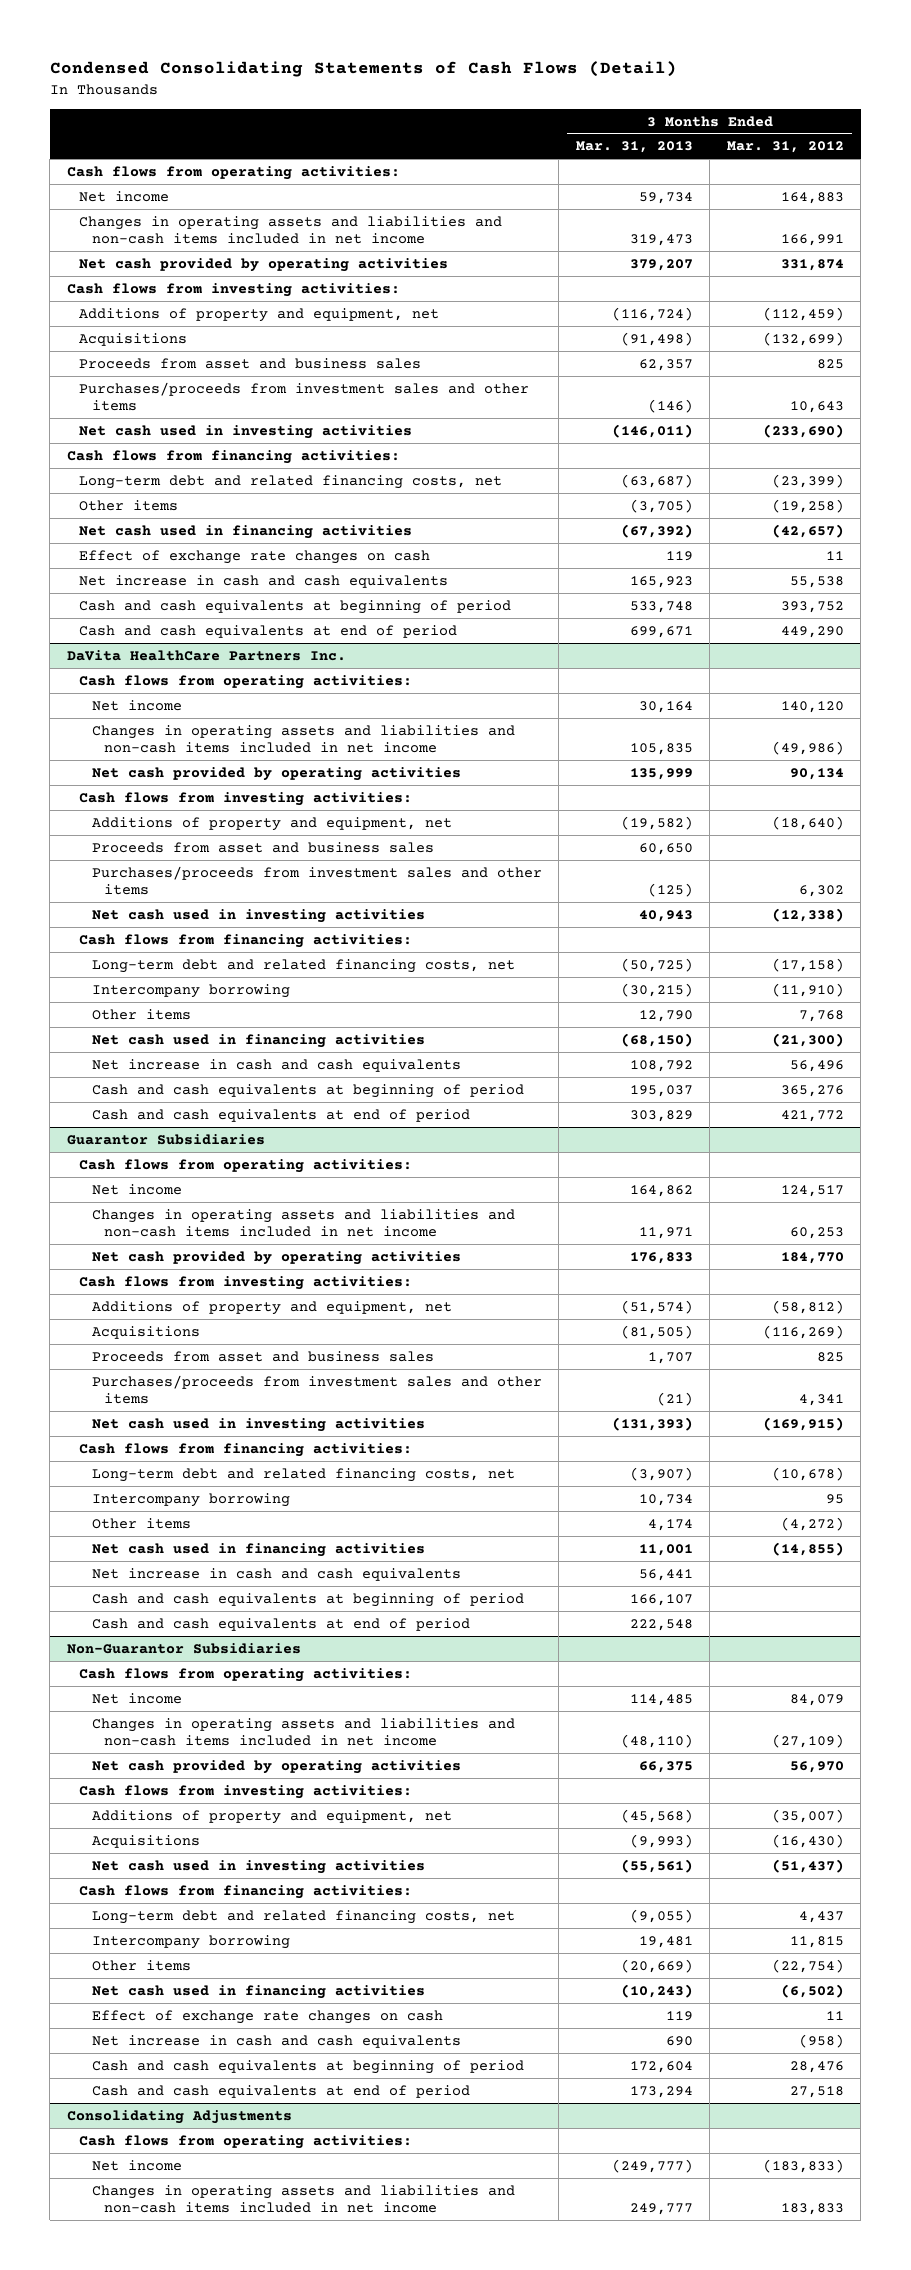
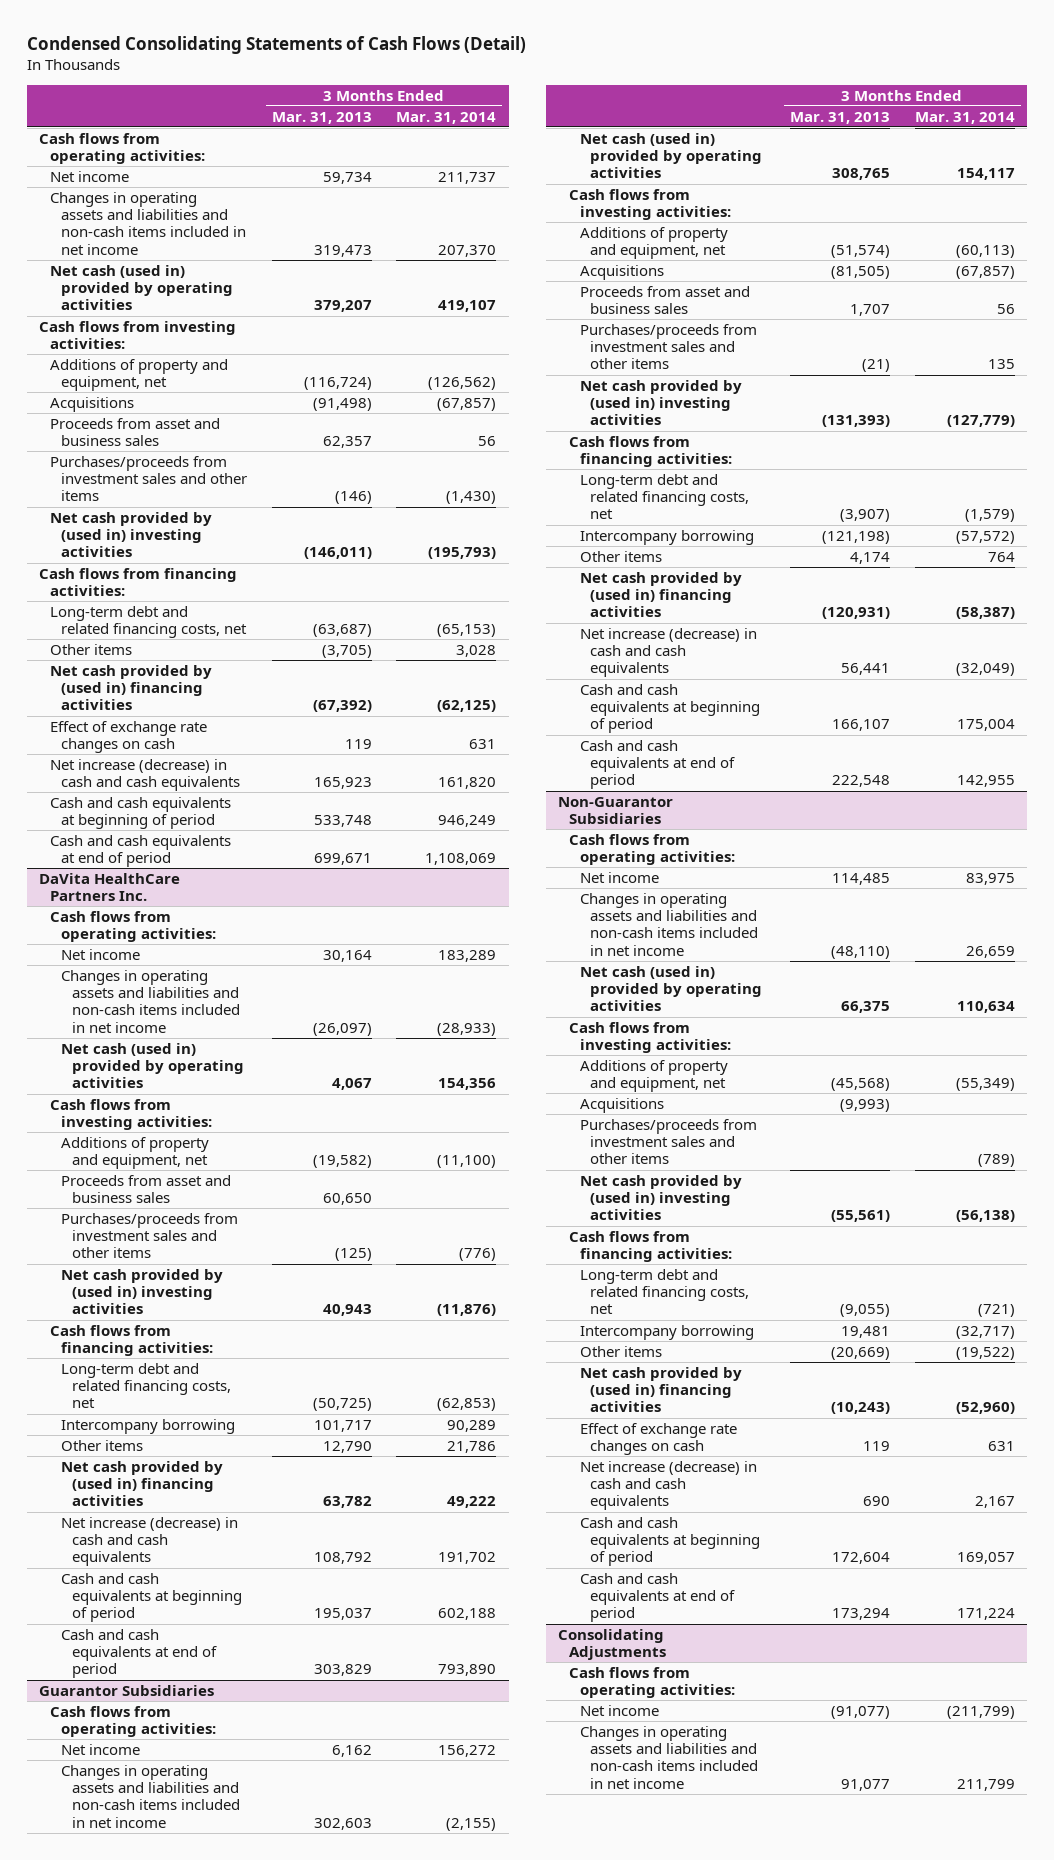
- | 3 Months Ended Mar. 31, 2013 | 3 Months Ended Mar. 31, 2012
+ | 3 Months Ended Mar. 31, 2013 | 3 Months Ended Mar. 31, 2014
- Net cash provided by operating activities | 379,207 | 331,874
+ Net cash (used in) provided by operating activities | 379,207 | 419,107
- Net cash used in investing activities | (146,011) | (233,690)
+ Net cash provided by (used in) investing activities | (146,011) | (195,793)
- Net cash used in financing activities | (67,392) | (42,657)
+ Net cash provided by (used in) financing activities | (67,392) | (62,125)
- Net increase in cash and cash equivalents | 165,923 | 55,538
+ Net increase (decrease) in cash and cash equivalents | 165,923 | 161,820
@ DaVita HealthCare Partners Inc.
- Changes in operating assets and liabilities and non-cash items included in net income | 105,835 | (49,986)
- Net cash provided by operating activities | 135,999 | 90,134
+ Changes in operating assets and liabilities and non-cash items included in net income | (26,097) | (28,933)
+ Net cash (used in) provided by operating activities | 4,067 | 154,356
- Net cash used in investing activities | 40,943 | (12,338)
+ Net cash provided by (used in) investing activities | 40,943 | (11,876)
- Intercompany borrowing | (30,215) | (11,910)
+ Intercompany borrowing | 101,717 | 90,289
- Net cash used in financing activities | (68,150) | (21,300)
- Net increase in cash and cash equivalents | 108,792 | 56,496
+ Net cash provided by (used in) financing activities | 63,782 | 49,222
+ Net increase (decrease) in cash and cash equivalents | 108,792 | 191,702
@ Guarantor Subsidiaries
- Net income | 164,862 | 124,517
- Changes in operating assets and liabilities and non-cash items included in net income | 11,971 | 60,253
- Net cash provided by operating activities | 176,833 | 184,770
+ Net income | 6,162 | 156,272
+ Changes in operating assets and liabilities and non-cash items included in net income | 302,603 | (2,155)
+ Net cash (used in) provided by operating activities | 308,765 | 154,117
- Net cash used in investing activities | (131,393) | (169,915)
+ Net cash provided by (used in) investing activities | (131,393) | (127,779)
- Intercompany borrowing | 10,734 | 95
+ Intercompany borrowing | (121,198) | (57,572)
- Net cash used in financing activities | 11,001 | (14,855)
- Net increase in cash and cash equivalents | 56,441 |
+ Net cash provided by (used in) financing activities | (120,931) | (58,387)
+ Net increase (decrease) in cash and cash equivalents | 56,441 | (32,049)
@ Non-Guarantor Subsidiaries
- Net cash provided by operating activities | 66,375 | 56,970
+ Net cash (used in) provided by operating activities | 66,375 | 110,634
- Net cash used in investing activities | (55,561) | (51,437)
+ Purchases/proceeds from investment sales and other items | | (789)
+ Net cash provided by (used in) investing activities | (55,561) | (56,138)
- Net cash used in financing activities | (10,243) | (6,502)
+ Net cash provided by (used in) financing activities | (10,243) | (52,960)
- Net increase in cash and cash equivalents | 690 | (958)
+ Net increase (decrease) in cash and cash equivalents | 690 | 2,167
@ Consolidating Adjustments
- Net income | (249,777) | (183,833)
- Changes in operating assets and liabilities and non-cash items included in net income | 249,777 | 183,833
+ Net income | (91,077) | (211,799)
+ Changes in operating assets and liabilities and non-cash items included in net income | 91,077 | 211,799

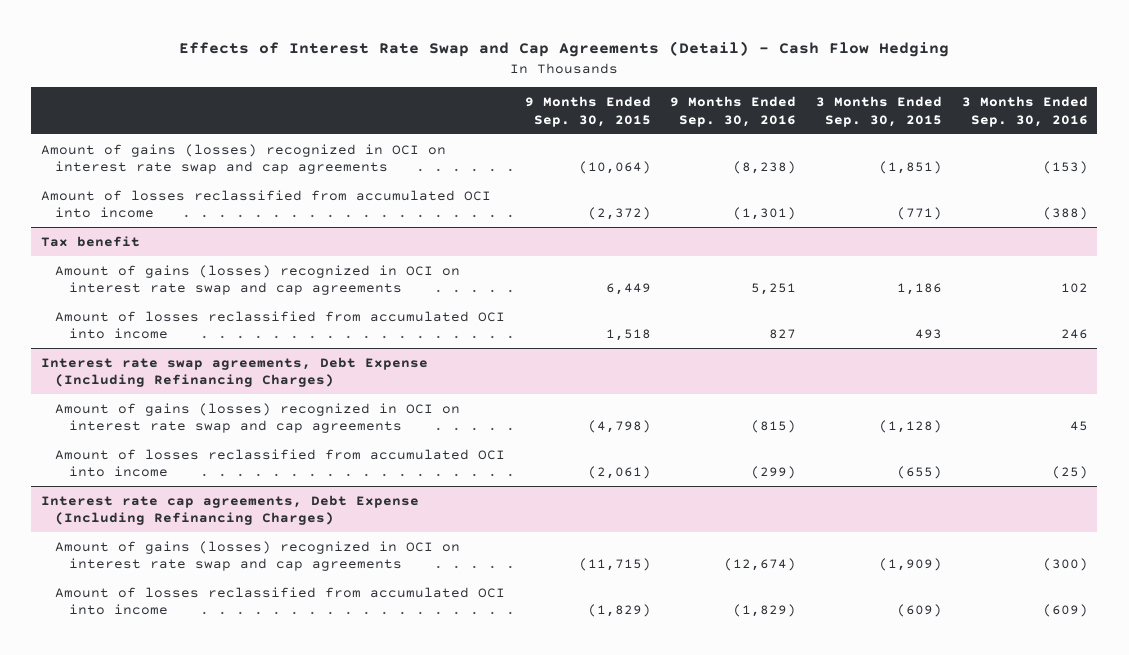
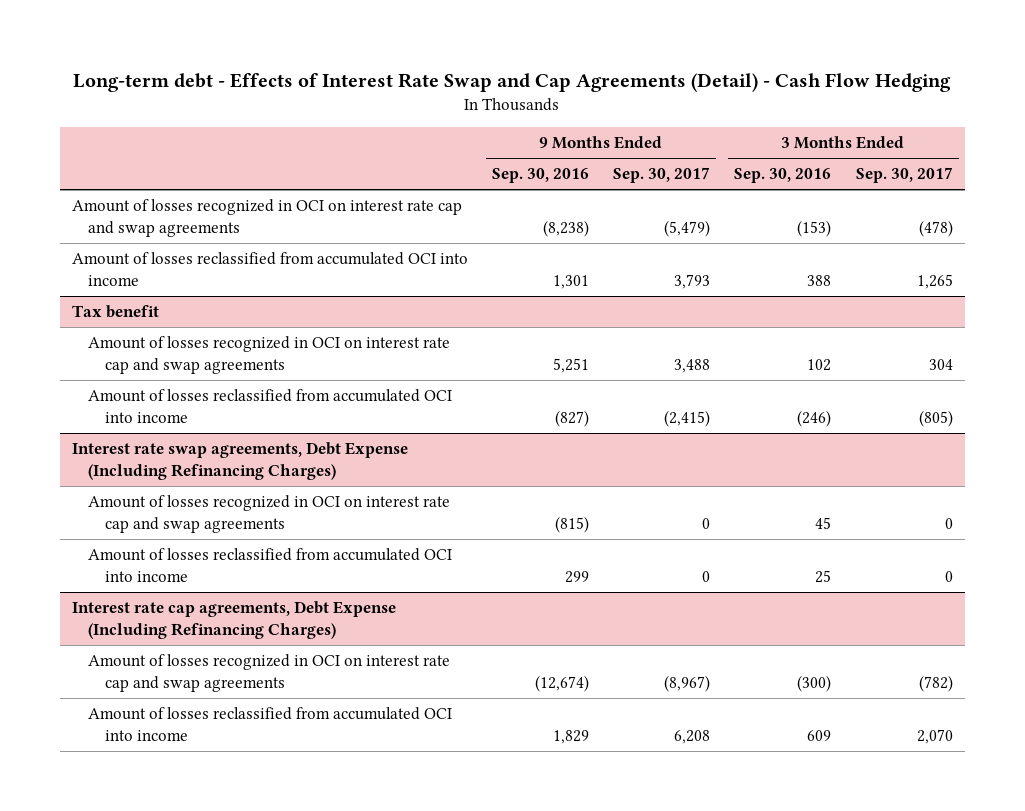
- Effects of Interest Rate Swap and Cap Agreements (Detail) - Cash Flow Hedging
+ Long-term debt - Effects of Interest Rate Swap and Cap Agreements (Detail) - Cash Flow Hedging
- | 9 Months Ended Sep. 30, 2015 | 9 Months Ended Sep. 30, 2016 | 3 Months Ended Sep. 30, 2015 | 3 Months Ended Sep. 30, 2016
+ | 9 Months Ended Sep. 30, 2016 | 9 Months Ended Sep. 30, 2017 | 3 Months Ended Sep. 30, 2016 | 3 Months Ended Sep. 30, 2017
- Amount of gains (losses) recognized in OCI on interest rate swap and cap agreements | (10,064) | (8,238) | (1,851) | (153)
- Amount of losses reclassified from accumulated OCI into income | (2,372) | (1,301) | (771) | (388)
+ Amount of losses recognized in OCI on interest rate cap and swap agreements | (8,238) | (5,479) | (153) | (478)
+ Amount of losses reclassified from accumulated OCI into income | 1,301 | 3,793 | 388 | 1,265
@ Tax benefit
- Amount of gains (losses) recognized in OCI on interest rate swap and cap agreements | 6,449 | 5,251 | 1,186 | 102
- Amount of losses reclassified from accumulated OCI into income | 1,518 | 827 | 493 | 246
+ Amount of losses recognized in OCI on interest rate cap and swap agreements | 5,251 | 3,488 | 102 | 304
+ Amount of losses reclassified from accumulated OCI into income | (827) | (2,415) | (246) | (805)
@ Interest rate swap agreements, Debt Expense (Including Refinancing Charges)
- Amount of gains (losses) recognized in OCI on interest rate swap and cap agreements | (4,798) | (815) | (1,128) | 45
- Amount of losses reclassified from accumulated OCI into income | (2,061) | (299) | (655) | (25)
+ Amount of losses recognized in OCI on interest rate cap and swap agreements | (815) | 0 | 45 | 0
+ Amount of losses reclassified from accumulated OCI into income | 299 | 0 | 25 | 0
@ Interest rate cap agreements, Debt Expense (Including Refinancing Charges)
- Amount of gains (losses) recognized in OCI on interest rate swap and cap agreements | (11,715) | (12,674) | (1,909) | (300)
- Amount of losses reclassified from accumulated OCI into income | (1,829) | (1,829) | (609) | (609)
+ Amount of losses recognized in OCI on interest rate cap and swap agreements | (12,674) | (8,967) | (300) | (782)
+ Amount of losses reclassified from accumulated OCI into income | 1,829 | 6,208 | 609 | 2,070

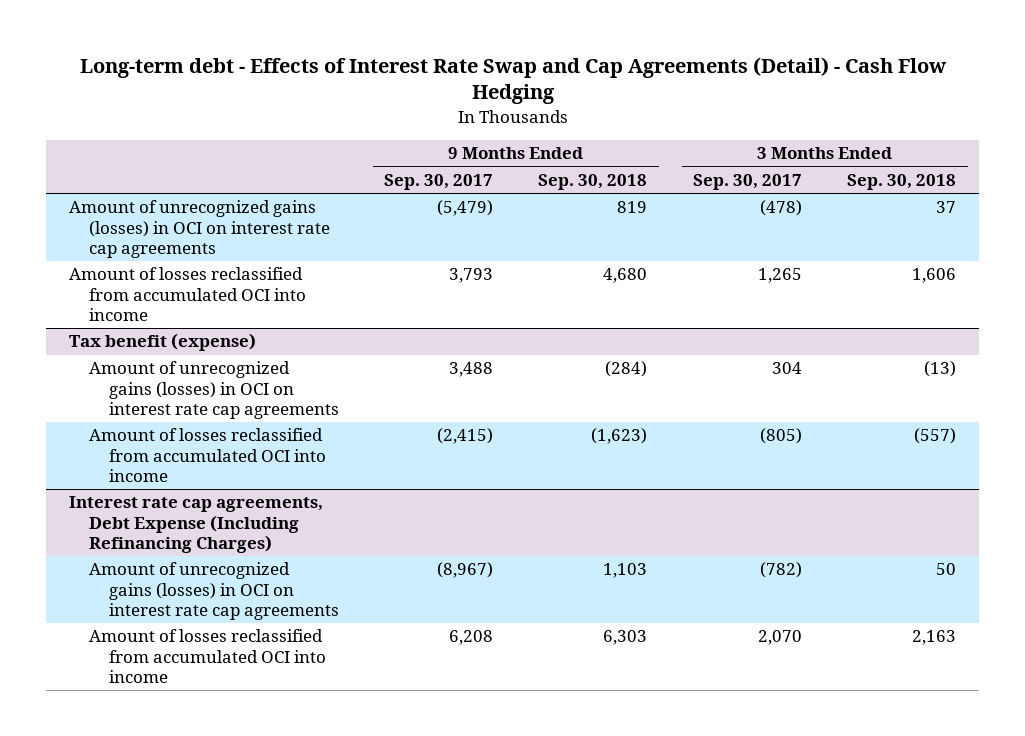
- | 9 Months Ended Sep. 30, 2016 | 9 Months Ended Sep. 30, 2017 | 3 Months Ended Sep. 30, 2016 | 3 Months Ended Sep. 30, 2017
+ | 9 Months Ended Sep. 30, 2017 | 9 Months Ended Sep. 30, 2018 | 3 Months Ended Sep. 30, 2017 | 3 Months Ended Sep. 30, 2018
- Amount of losses recognized in OCI on interest rate cap and swap agreements | (8,238) | (5,479) | (153) | (478)
+ Amount of unrecognized gains (losses) in OCI on interest rate cap agreements | (5,479) | 819 | (478) | 37
- Tax benefit
- Amount of losses recognized in OCI on interest rate cap and swap agreements | 5,251 | 3,488 | 102 | 304
+ Tax benefit (expense)
+ Amount of unrecognized gains (losses) in OCI on interest rate cap agreements | 3,488 | (284) | 304 | (13)
- Interest rate swap agreements, Debt Expense (Including Refinancing Charges)
- Amount of losses recognized in OCI on interest rate cap and swap agreements | (815) | 0 | 45 | 0
- Amount of losses reclassified from accumulated OCI into income | 299 | 0 | 25 | 0
@ Interest rate cap agreements, Debt Expense (Including Refinancing Charges)
- Amount of losses recognized in OCI on interest rate cap and swap agreements | (12,674) | (8,967) | (300) | (782)
+ Amount of unrecognized gains (losses) in OCI on interest rate cap agreements | (8,967) | 1,103 | (782) | 50

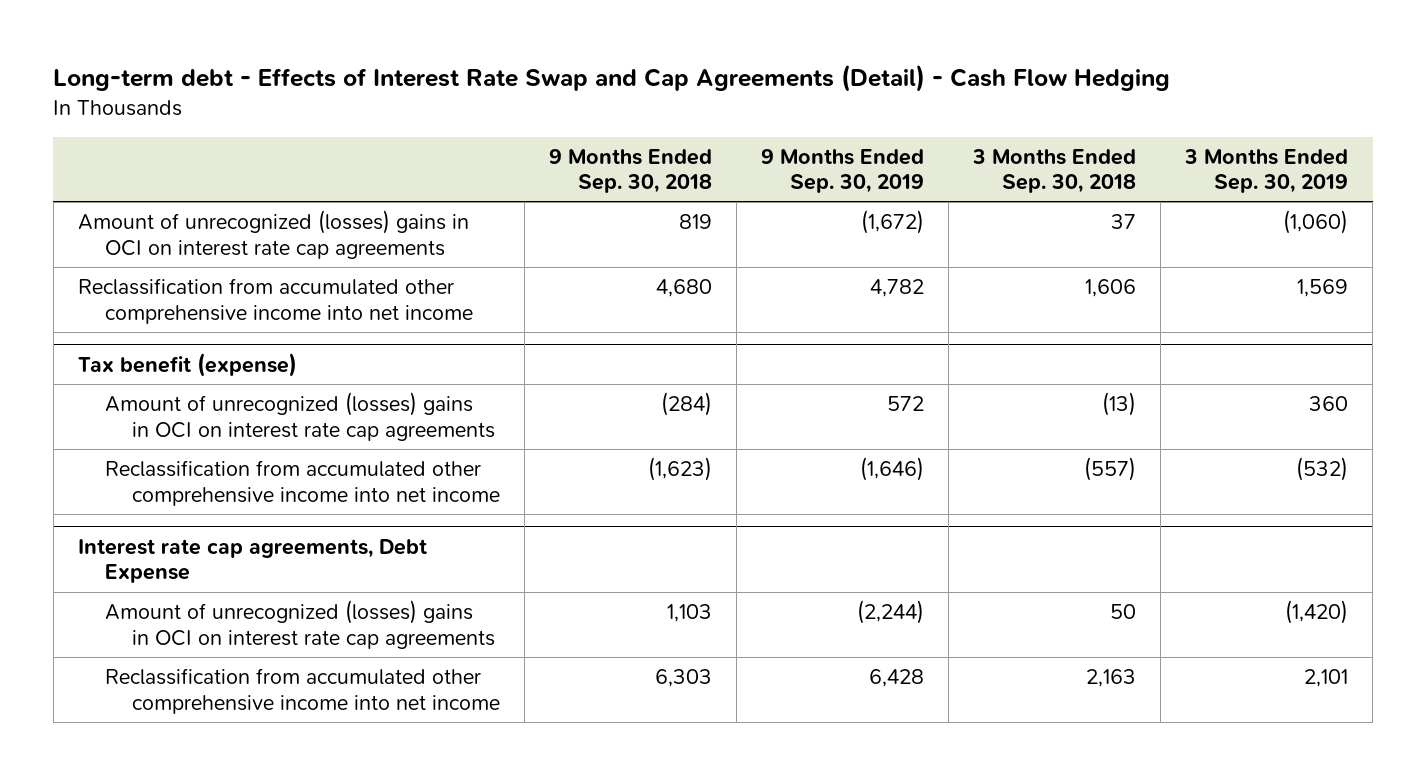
- | 9 Months Ended Sep. 30, 2017 | 9 Months Ended Sep. 30, 2018 | 3 Months Ended Sep. 30, 2017 | 3 Months Ended Sep. 30, 2018
+ | 9 Months Ended Sep. 30, 2018 | 9 Months Ended Sep. 30, 2019 | 3 Months Ended Sep. 30, 2018 | 3 Months Ended Sep. 30, 2019
- Amount of unrecognized gains (losses) in OCI on interest rate cap agreements | (5,479) | 819 | (478) | 37
- Amount of losses reclassified from accumulated OCI into income | 3,793 | 4,680 | 1,265 | 1,606
+ Amount of unrecognized (losses) gains in OCI on interest rate cap agreements | 819 | (1,672) | 37 | (1,060)
+ Reclassification from accumulated other comprehensive income into net income | 4,680 | 4,782 | 1,606 | 1,569
@ Tax benefit (expense)
- Amount of unrecognized gains (losses) in OCI on interest rate cap agreements | 3,488 | (284) | 304 | (13)
- Amount of losses reclassified from accumulated OCI into income | (2,415) | (1,623) | (805) | (557)
- Interest rate cap agreements, Debt Expense (Including Refinancing Charges)
- Amount of unrecognized gains (losses) in OCI on interest rate cap agreements | (8,967) | 1,103 | (782) | 50
- Amount of losses reclassified from accumulated OCI into income | 6,208 | 6,303 | 2,070 | 2,163
@ Tax benefit (expense)
+ Amount of unrecognized (losses) gains in OCI on interest rate cap agreements | (284) | 572 | (13) | 360
+ Reclassification from accumulated other comprehensive income into net income | (1,623) | (1,646) | (557) | (532)
+ Interest rate cap agreements, Debt Expense
+ Amount of unrecognized (losses) gains in OCI on interest rate cap agreements | 1,103 | (2,244) | 50 | (1,420)
+ Reclassification from accumulated other comprehensive income into net income | 6,303 | 6,428 | 2,163 | 2,101

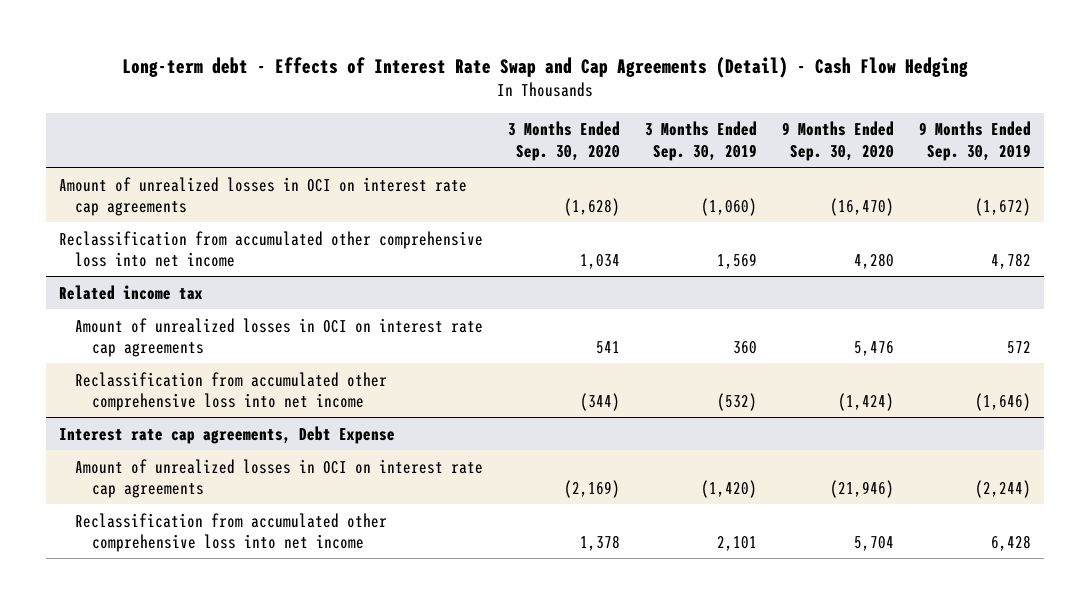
- | 9 Months Ended Sep. 30, 2018 | 9 Months Ended Sep. 30, 2019 | 3 Months Ended Sep. 30, 2018 | 3 Months Ended Sep. 30, 2019
+ | 3 Months Ended Sep. 30, 2020 | 3 Months Ended Sep. 30, 2019 | 9 Months Ended Sep. 30, 2020 | 9 Months Ended Sep. 30, 2019
- Amount of unrecognized (losses) gains in OCI on interest rate cap agreements | 819 | (1,672) | 37 | (1,060)
- Reclassification from accumulated other comprehensive income into net income | 4,680 | 4,782 | 1,606 | 1,569
- Tax benefit (expense)
- Amount of unrecognized (losses) gains in OCI on interest rate cap agreements | (284) | 572 | (13) | 360
- Reclassification from accumulated other comprehensive income into net income | (1,623) | (1,646) | (557) | (532)
+ Amount of unrealized losses in OCI on interest rate cap agreements | (1,628) | (1,060) | (16,470) | (1,672)
+ Reclassification from accumulated other comprehensive loss into net income | 1,034 | 1,569 | 4,280 | 4,782
+ Related income tax
+ Amount of unrealized losses in OCI on interest rate cap agreements | 541 | 360 | 5,476 | 572
+ Reclassification from accumulated other comprehensive loss into net income | (344) | (532) | (1,424) | (1,646)
@ Interest rate cap agreements, Debt Expense
- Amount of unrecognized (losses) gains in OCI on interest rate cap agreements | 1,103 | (2,244) | 50 | (1,420)
- Reclassification from accumulated other comprehensive income into net income | 6,303 | 6,428 | 2,163 | 2,101
+ Amount of unrealized losses in OCI on interest rate cap agreements | (2,169) | (1,420) | (21,946) | (2,244)
+ Reclassification from accumulated other comprehensive loss into net income | 1,378 | 2,101 | 5,704 | 6,428

